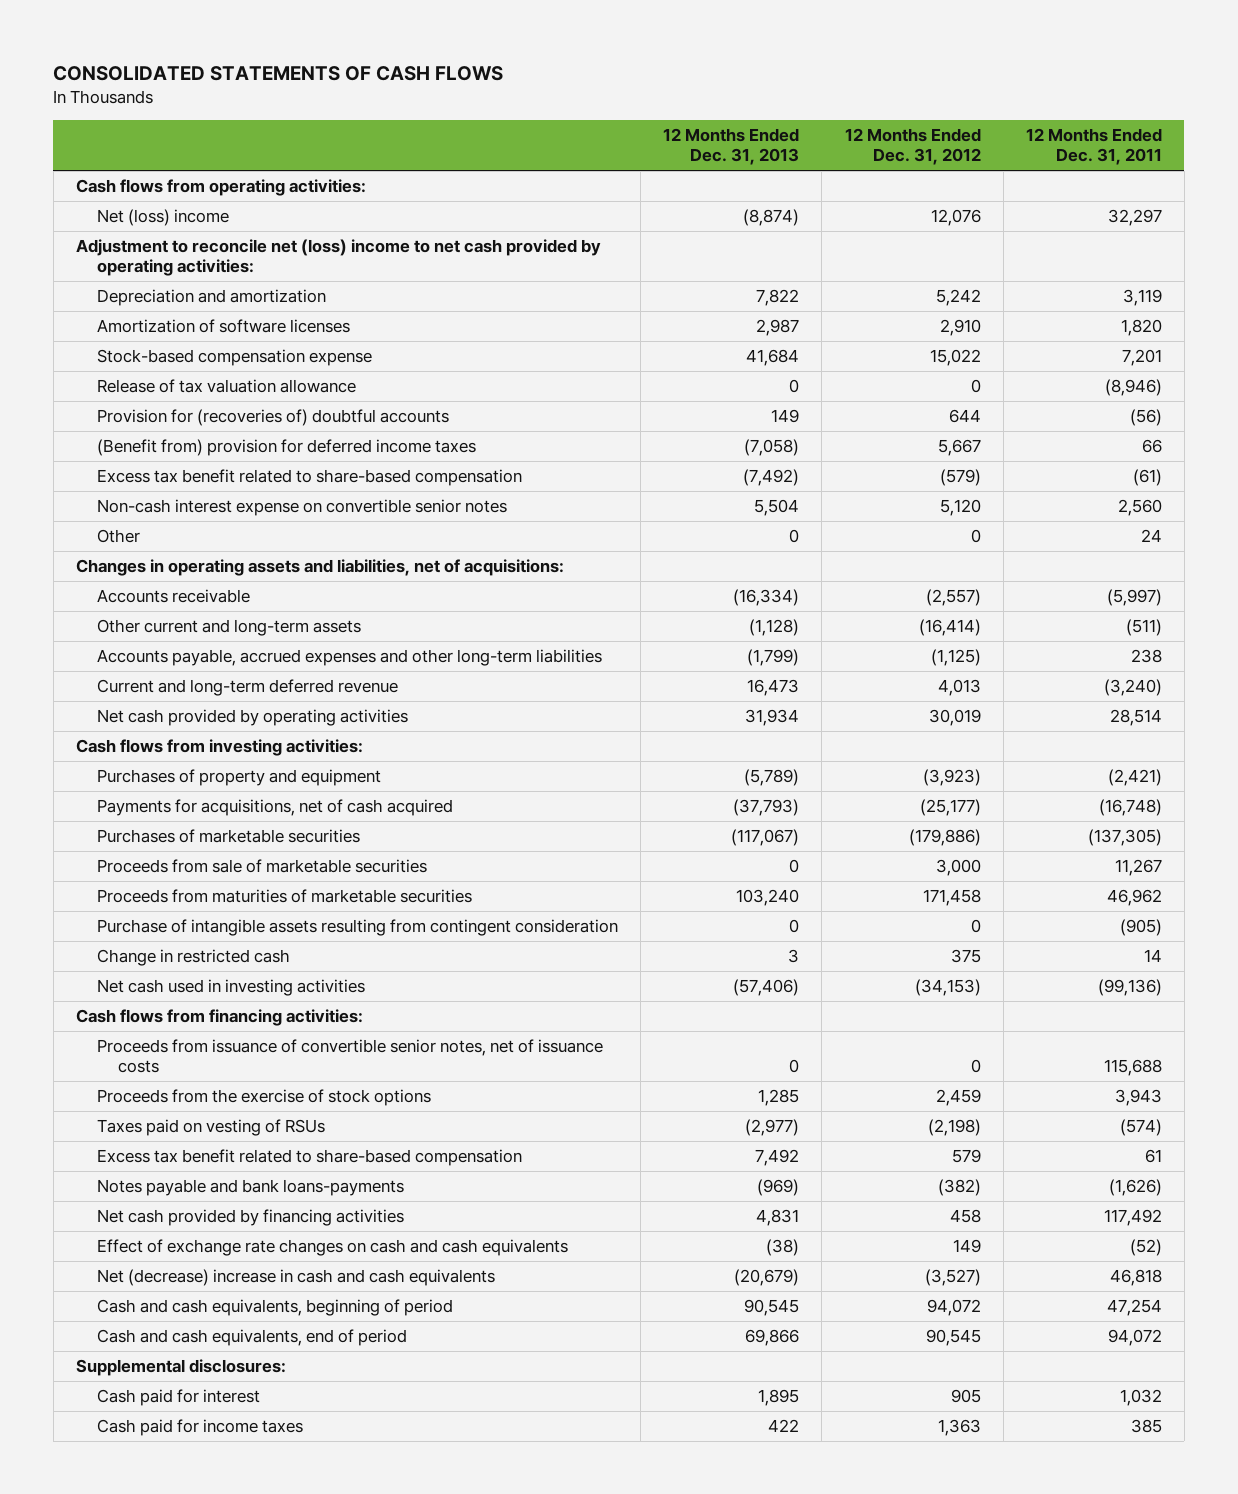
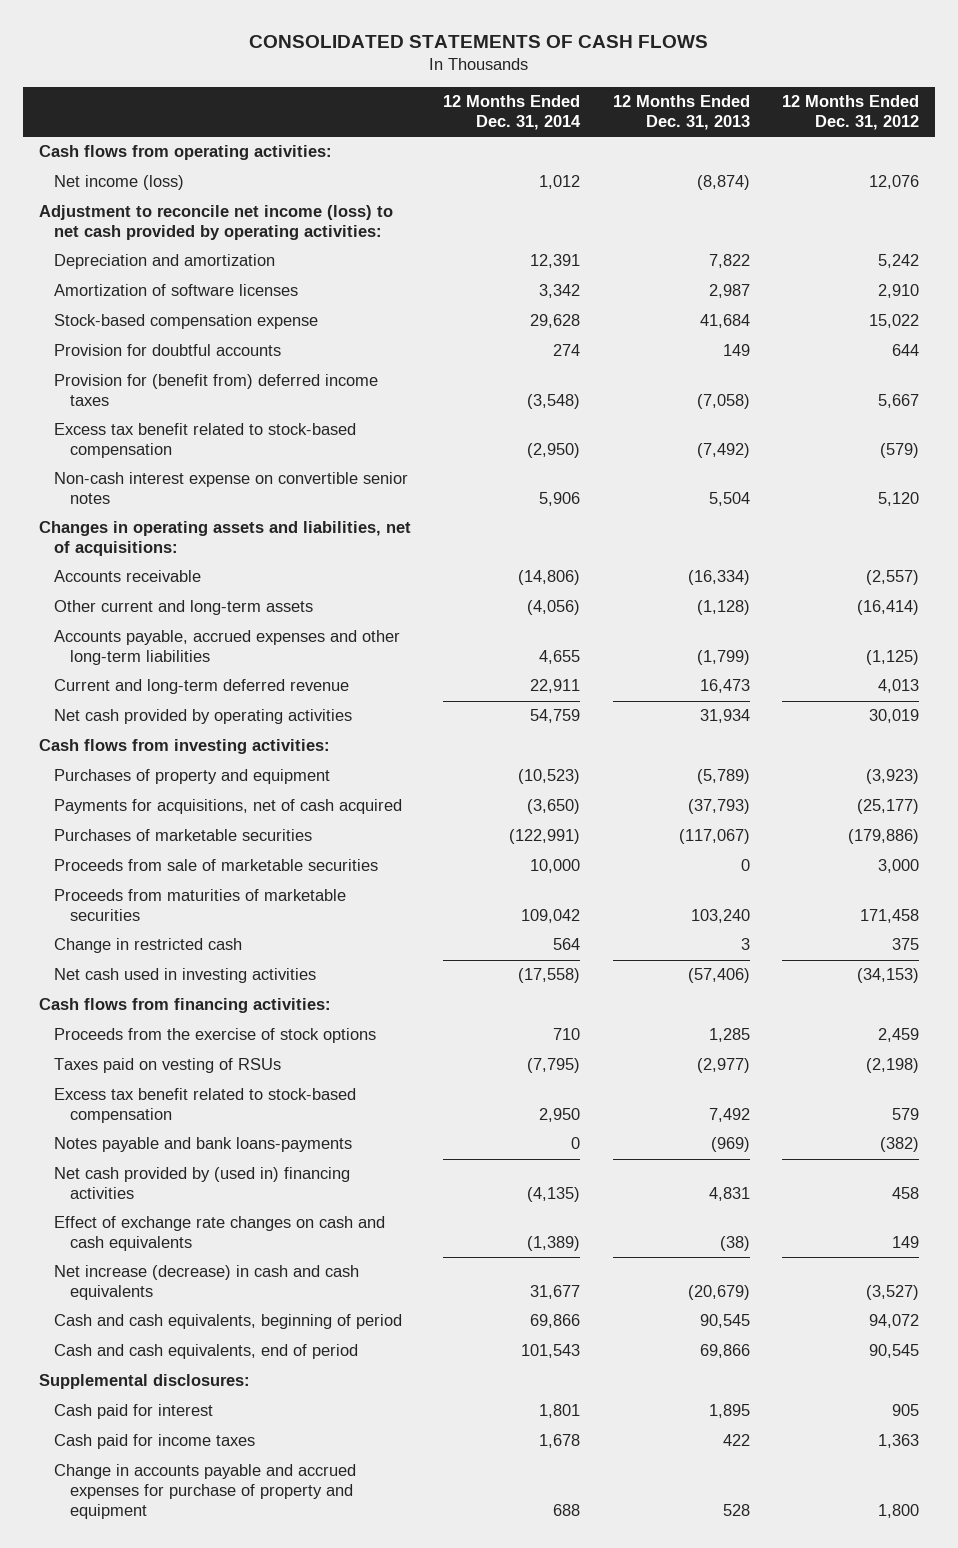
- | 12 Months Ended Dec. 31, 2013 | 12 Months Ended Dec. 31, 2012 | 12 Months Ended Dec. 31, 2011
+ | 12 Months Ended Dec. 31, 2014 | 12 Months Ended Dec. 31, 2013 | 12 Months Ended Dec. 31, 2012
- Net (loss) income | (8,874) | 12,076 | 32,297
- Adjustment to reconcile net (loss) income to net cash provided by operating activities:
+ Net income (loss) | 1,012 | (8,874) | 12,076
+ Adjustment to reconcile net income (loss) to net cash provided by operating activities:
- Release of tax valuation allowance | 0 | 0 | (8,946)
- Provision for (recoveries of) doubtful accounts | 149 | 644 | (56)
- (Benefit from) provision for deferred income taxes | (7,058) | 5,667 | 66
- Excess tax benefit related to share-based compensation | (7,492) | (579) | (61)
+ Provision for doubtful accounts | 274 | 149 | 644
+ Provision for (benefit from) deferred income taxes | (3,548) | (7,058) | 5,667
+ Excess tax benefit related to stock-based compensation | (2,950) | (7,492) | (579)
- Other | 0 | 0 | 24
- Purchase of intangible assets resulting from contingent consideration | 0 | 0 | (905)
- Proceeds from issuance of convertible senior notes, net of issuance costs | 0 | 0 | 115,688
- Excess tax benefit related to share-based compensation | 7,492 | 579 | 61
+ Excess tax benefit related to stock-based compensation | 2,950 | 7,492 | 579
- Net cash provided by financing activities | 4,831 | 458 | 117,492
+ Net cash provided by (used in) financing activities | (4,135) | 4,831 | 458
- Net (decrease) increase in cash and cash equivalents | (20,679) | (3,527) | 46,818
+ Net increase (decrease) in cash and cash equivalents | 31,677 | (20,679) | (3,527)
+ Change in accounts payable and accrued expenses for purchase of property and equipment | 688 | 528 | 1,800

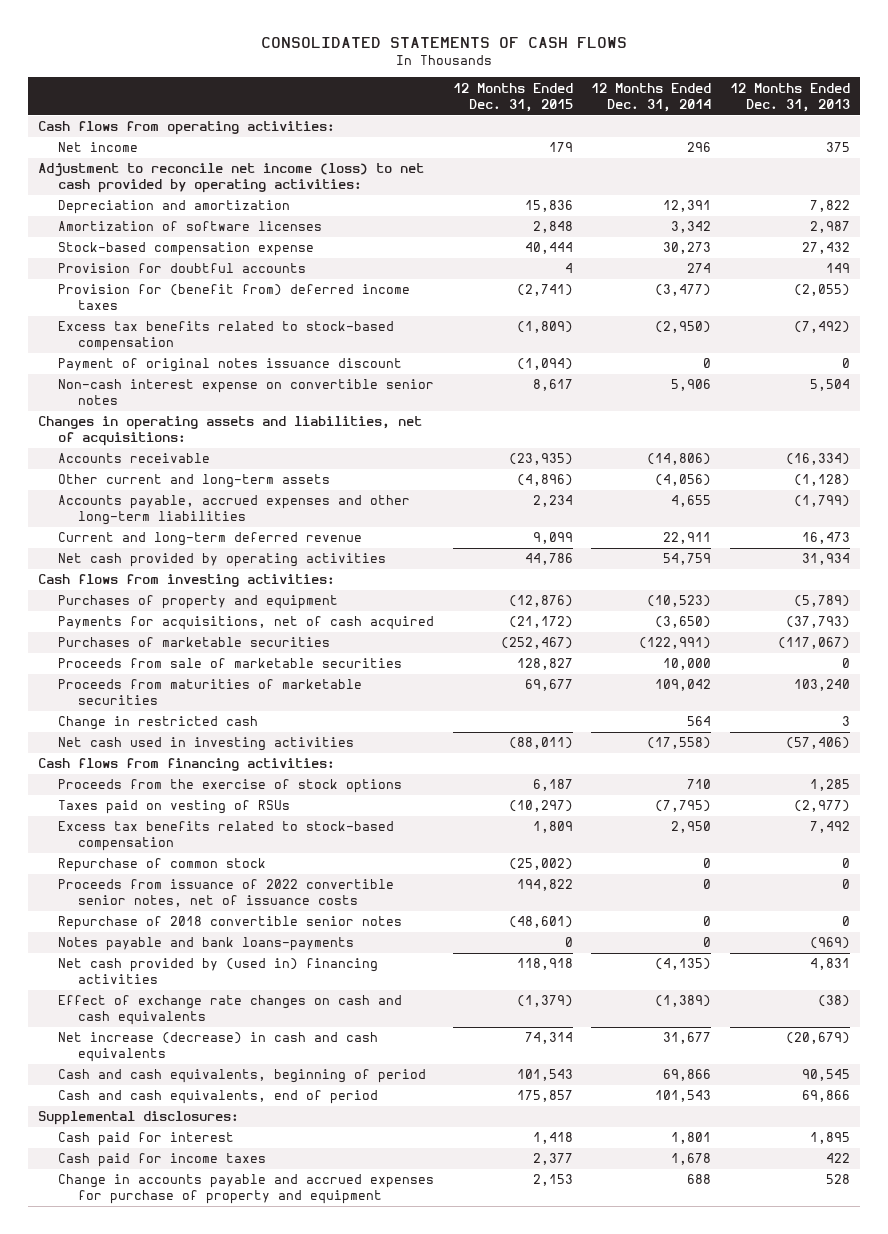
- | 12 Months Ended Dec. 31, 2014 | 12 Months Ended Dec. 31, 2013 | 12 Months Ended Dec. 31, 2012
+ | 12 Months Ended Dec. 31, 2015 | 12 Months Ended Dec. 31, 2014 | 12 Months Ended Dec. 31, 2013
- Net income (loss) | 1,012 | (8,874) | 12,076
+ Net income | 179 | 296 | 375
- Stock-based compensation expense | 29,628 | 41,684 | 15,022
+ Stock-based compensation expense | 40,444 | 30,273 | 27,432
- Provision for (benefit from) deferred income taxes | (3,548) | (7,058) | 5,667
- Excess tax benefit related to stock-based compensation | (2,950) | (7,492) | (579)
+ Provision for (benefit from) deferred income taxes | (2,741) | (3,477) | (2,055)
+ Excess tax benefits related to stock-based compensation | (1,809) | (2,950) | (7,492)
+ Payment of original notes issuance discount | (1,094) | 0 | 0
- Excess tax benefit related to stock-based compensation | 2,950 | 7,492 | 579
+ Excess tax benefits related to stock-based compensation | 1,809 | 2,950 | 7,492
+ Repurchase of common stock | (25,002) | 0 | 0
+ Proceeds from issuance of 2022 convertible senior notes, net of issuance costs | 194,822 | 0 | 0
+ Repurchase of 2018 convertible senior notes | (48,601) | 0 | 0

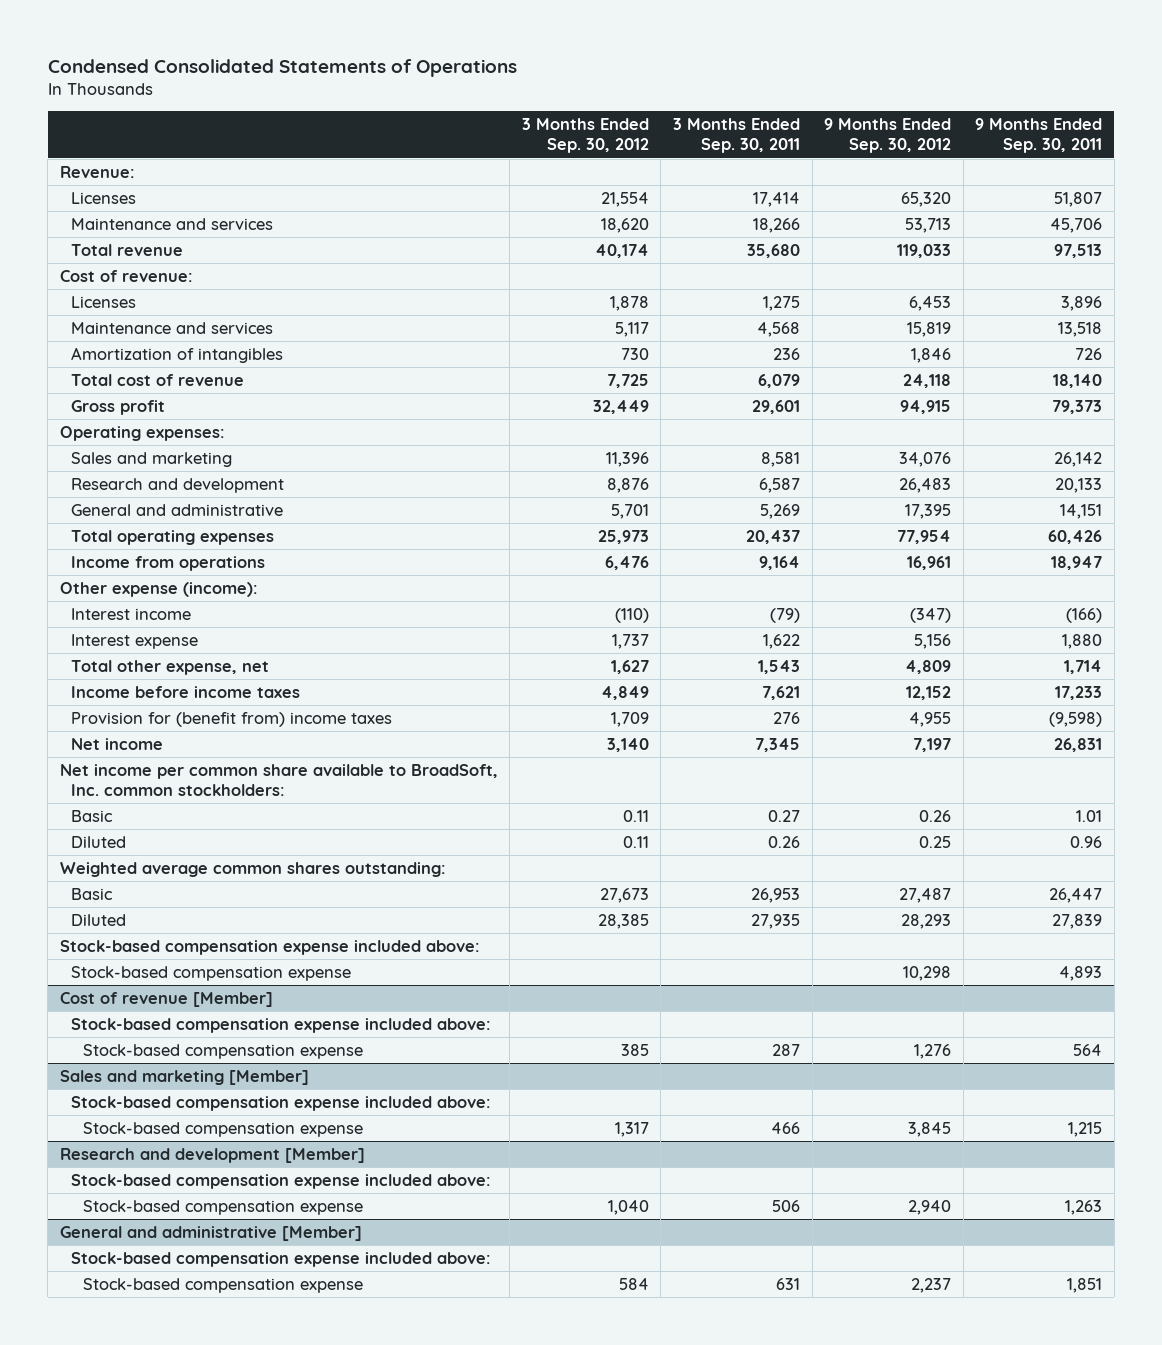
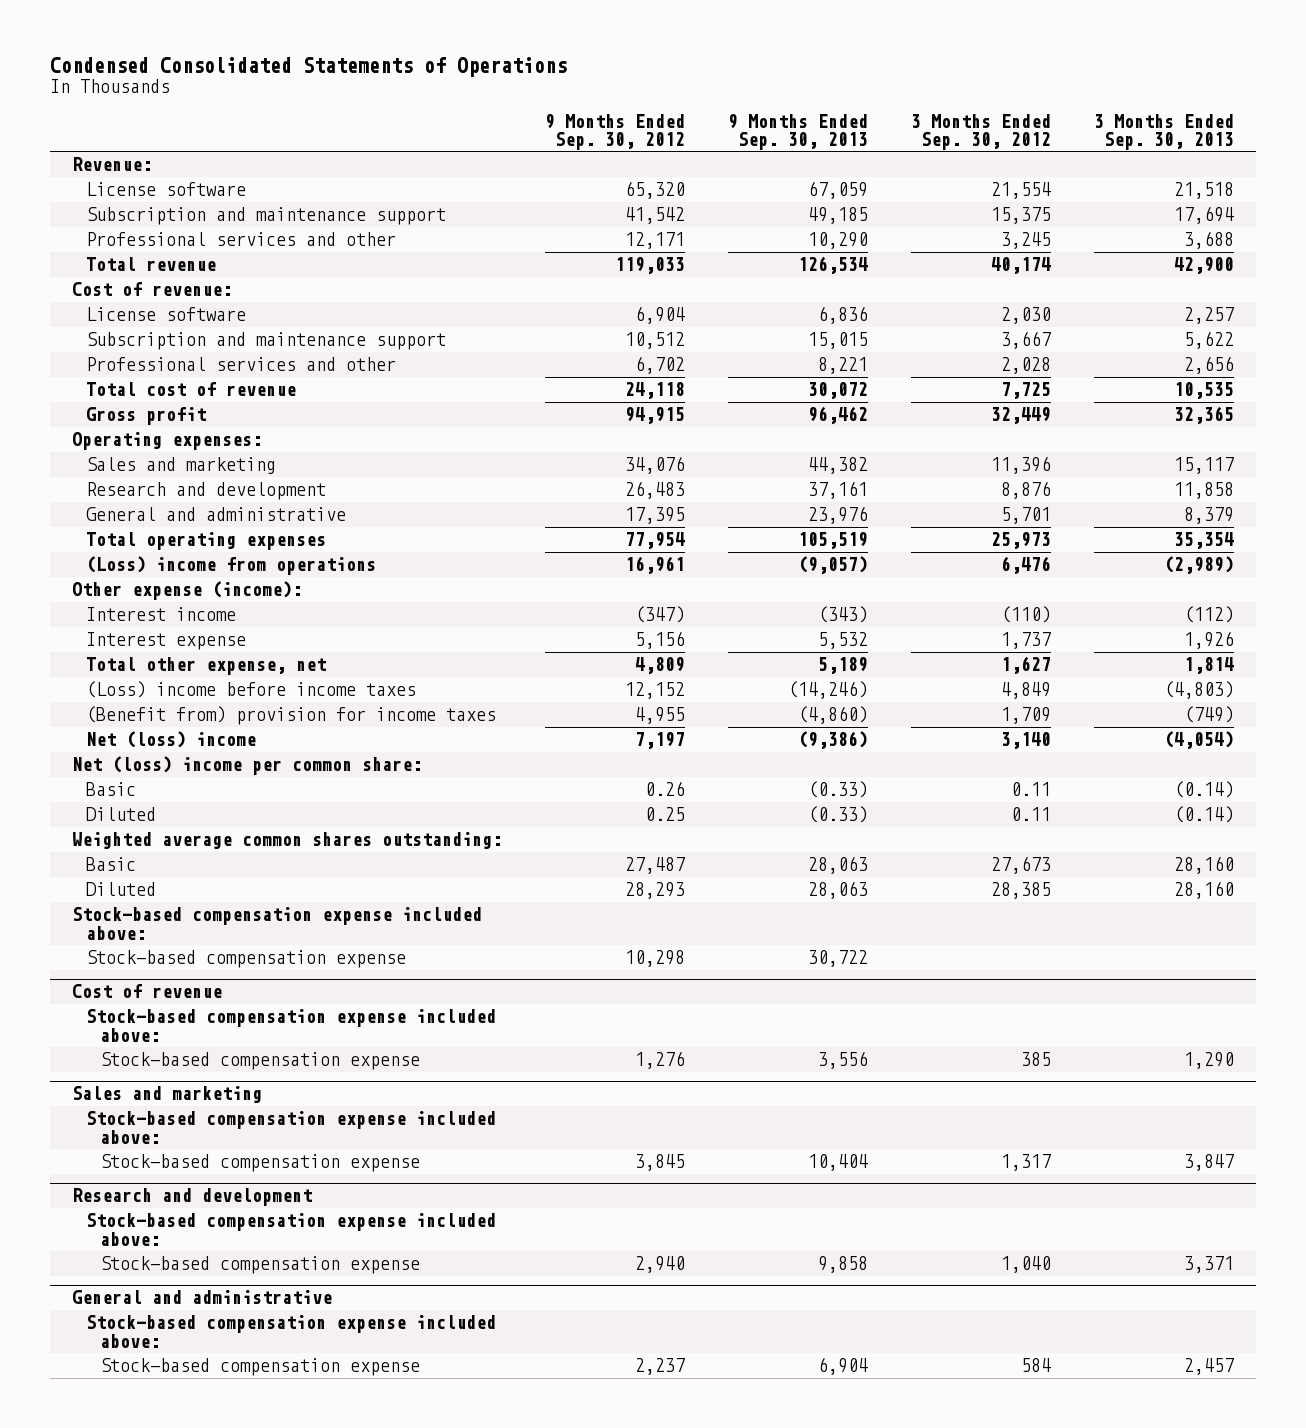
- | 3 Months Ended Sep. 30, 2012 | 3 Months Ended Sep. 30, 2011 | 9 Months Ended Sep. 30, 2012 | 9 Months Ended Sep. 30, 2011
+ | 9 Months Ended Sep. 30, 2012 | 9 Months Ended Sep. 30, 2013 | 3 Months Ended Sep. 30, 2012 | 3 Months Ended Sep. 30, 2013
- Licenses | 21,554 | 17,414 | 65,320 | 51,807
- Maintenance and services | 18,620 | 18,266 | 53,713 | 45,706
+ License software | 65,320 | 67,059 | 21,554 | 21,518
+ Subscription and maintenance support | 41,542 | 49,185 | 15,375 | 17,694
+ Professional services and other | 12,171 | 10,290 | 3,245 | 3,688
- Licenses | 1,878 | 1,275 | 6,453 | 3,896
- Maintenance and services | 5,117 | 4,568 | 15,819 | 13,518
- Amortization of intangibles | 730 | 236 | 1,846 | 726
+ License software | 6,904 | 6,836 | 2,030 | 2,257
+ Subscription and maintenance support | 10,512 | 15,015 | 3,667 | 5,622
+ Professional services and other | 6,702 | 8,221 | 2,028 | 2,656
- Income from operations | 6,476 | 9,164 | 16,961 | 18,947
+ (Loss) income from operations | 16,961 | (9,057) | 6,476 | (2,989)
- Income before income taxes | 4,849 | 7,621 | 12,152 | 17,233
- Provision for (benefit from) income taxes | 1,709 | 276 | 4,955 | (9,598)
- Net income | 3,140 | 7,345 | 7,197 | 26,831
- Net income per common share available to BroadSoft, Inc. common stockholders:
+ (Loss) income before income taxes | 12,152 | (14,246) | 4,849 | (4,803)
+ (Benefit from) provision for income taxes | 4,955 | (4,860) | 1,709 | (749)
+ Net (loss) income | 7,197 | (9,386) | 3,140 | (4,054)
+ Net (loss) income per common share:
- Cost of revenue [Member]
+ Cost of revenue
- Sales and marketing [Member]
+ Sales and marketing
- Research and development [Member]
+ Research and development
- General and administrative [Member]
+ General and administrative

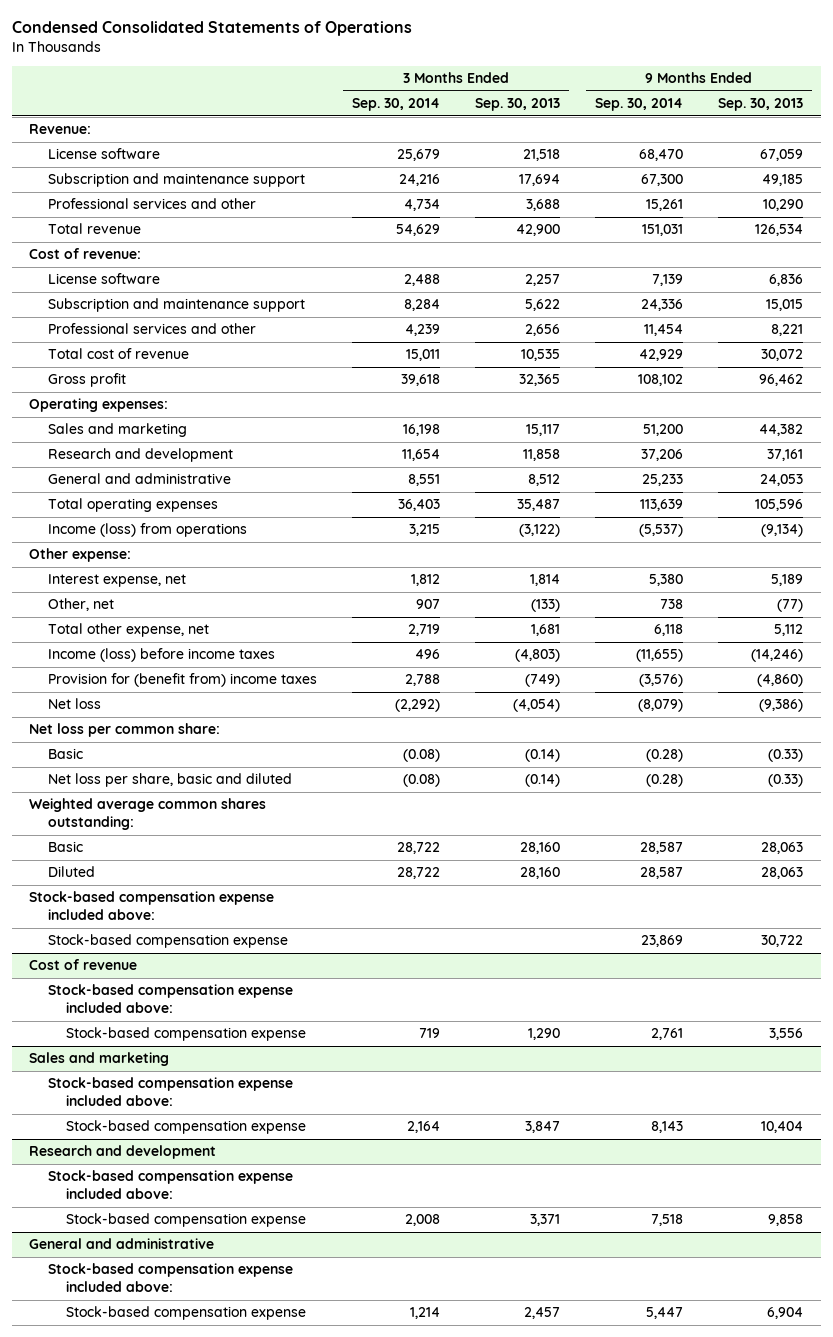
- | 9 Months Ended Sep. 30, 2012 | 9 Months Ended Sep. 30, 2013 | 3 Months Ended Sep. 30, 2012 | 3 Months Ended Sep. 30, 2013
+ | 3 Months Ended Sep. 30, 2014 | 3 Months Ended Sep. 30, 2013 | 9 Months Ended Sep. 30, 2014 | 9 Months Ended Sep. 30, 2013
- General and administrative | 17,395 | 23,976 | 5,701 | 8,379
- Total operating expenses | 77,954 | 105,519 | 25,973 | 35,354
- (Loss) income from operations | 16,961 | (9,057) | 6,476 | (2,989)
- Other expense (income):
- Interest income | (347) | (343) | (110) | (112)
- Interest expense | 5,156 | 5,532 | 1,737 | 1,926
- Total other expense, net | 4,809 | 5,189 | 1,627 | 1,814
- (Loss) income before income taxes | 12,152 | (14,246) | 4,849 | (4,803)
- (Benefit from) provision for income taxes | 4,955 | (4,860) | 1,709 | (749)
- Net (loss) income | 7,197 | (9,386) | 3,140 | (4,054)
- Net (loss) income per common share:
+ General and administrative | 8,551 | 8,512 | 25,233 | 24,053
+ Total operating expenses | 36,403 | 35,487 | 113,639 | 105,596
+ Income (loss) from operations | 3,215 | (3,122) | (5,537) | (9,134)
+ Other expense:
+ Interest expense, net | 1,812 | 1,814 | 5,380 | 5,189
+ Other, net | 907 | (133) | 738 | (77)
+ Total other expense, net | 2,719 | 1,681 | 6,118 | 5,112
+ Income (loss) before income taxes | 496 | (4,803) | (11,655) | (14,246)
+ Provision for (benefit from) income taxes | 2,788 | (749) | (3,576) | (4,860)
+ Net loss | (2,292) | (4,054) | (8,079) | (9,386)
+ Net loss per common share:
- Diluted | 0.25 | (0.33) | 0.11 | (0.14)
+ Net loss per share, basic and diluted | (0.08) | (0.14) | (0.28) | (0.33)

